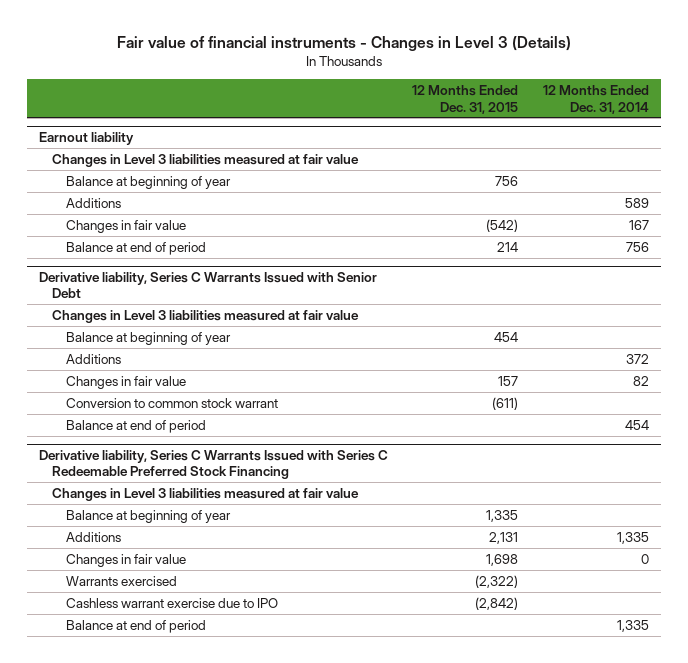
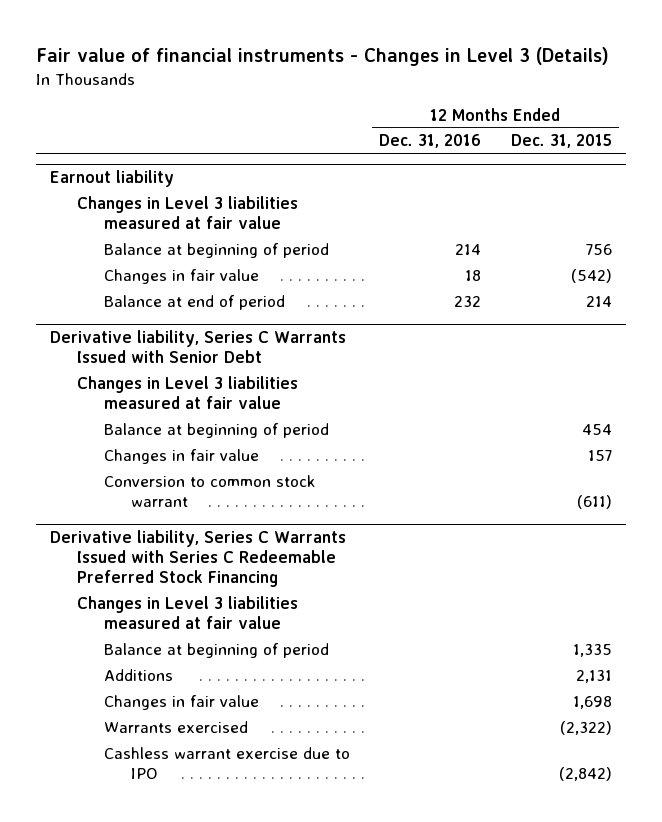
- | 12 Months Ended Dec. 31, 2015 | 12 Months Ended Dec. 31, 2014
+ | 12 Months Ended Dec. 31, 2016 | 12 Months Ended Dec. 31, 2015
@ Earnout liability
- Balance at beginning of year | 756 |
- Additions | | 589
+ Balance at beginning of period | 214 | 756
@ Derivative liability, Series C Warrants Issued with Senior Debt
- Balance at beginning of year | 454 |
- Additions | | 372
+ Balance at beginning of period | | 454
- Balance at end of period | | 454
@ Derivative liability, Series C Warrants Issued with Series C Redeemable Preferred Stock Financing
- Balance at beginning of year | 1,335 |
+ Balance at beginning of period | | 1,335
- Balance at end of period | | 1,335

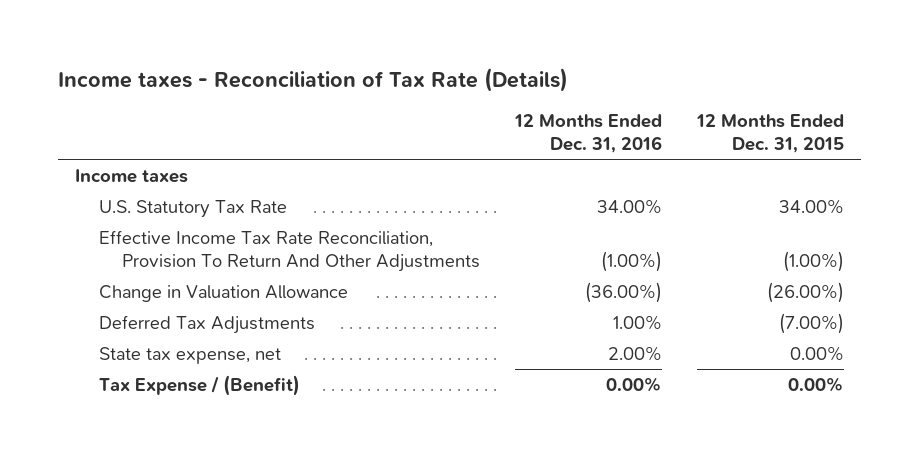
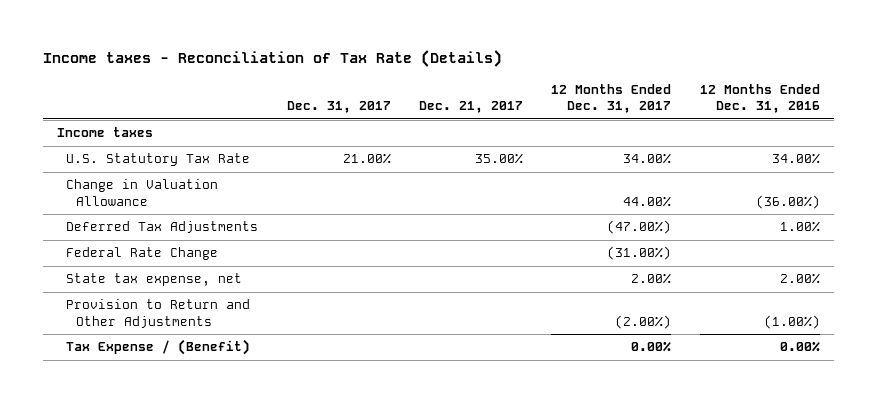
- | 12 Months Ended Dec. 31, 2016 | 12 Months Ended Dec. 31, 2015
+ | Dec. 31, 2017 | Dec. 21, 2017 | 12 Months Ended Dec. 31, 2017 | 12 Months Ended Dec. 31, 2016
- Effective Income Tax Rate Reconciliation, Provision To Return And Other Adjustments | (1.00%) | (1.00%)
+ Federal Rate Change | | | (31.00%) |
+ Provision to Return and Other Adjustments | | | (2.00%) | (1.00%)

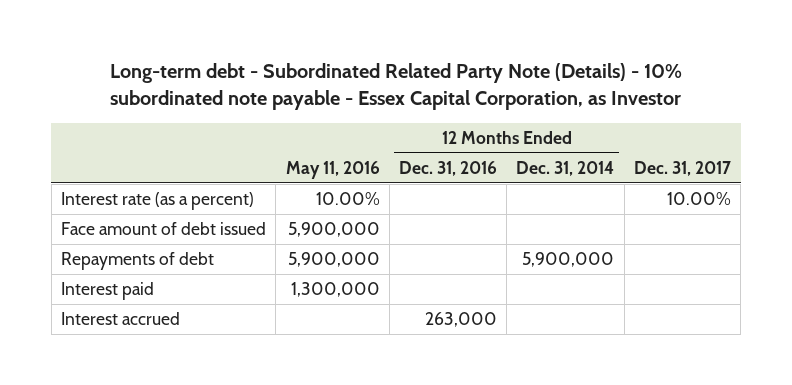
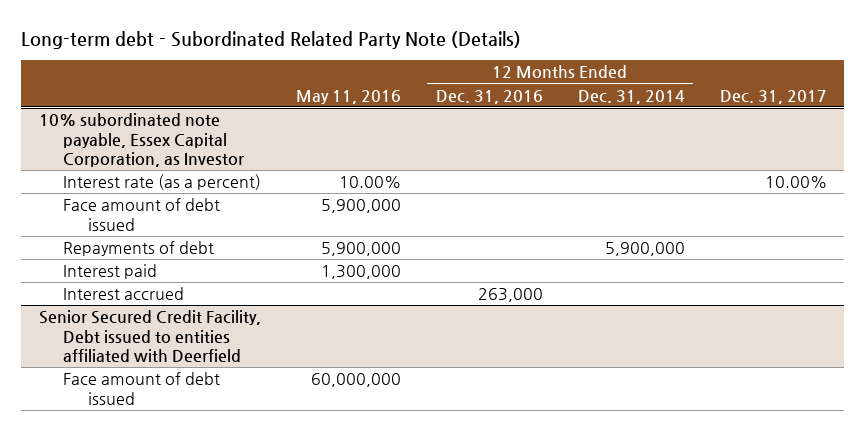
- Long-term debt - Subordinated Related Party Note (Details) - 10% subordinated note payable - Essex Capital Corporation, as Investor
+ Long-term debt - Subordinated Related Party Note (Details)
+ 10% subordinated note payable, Essex Capital Corporation, as Investor
+ Senior Secured Credit Facility, Debt issued to entities affiliated with Deerfield
+ Face amount of debt issued | 60,000,000 | | |

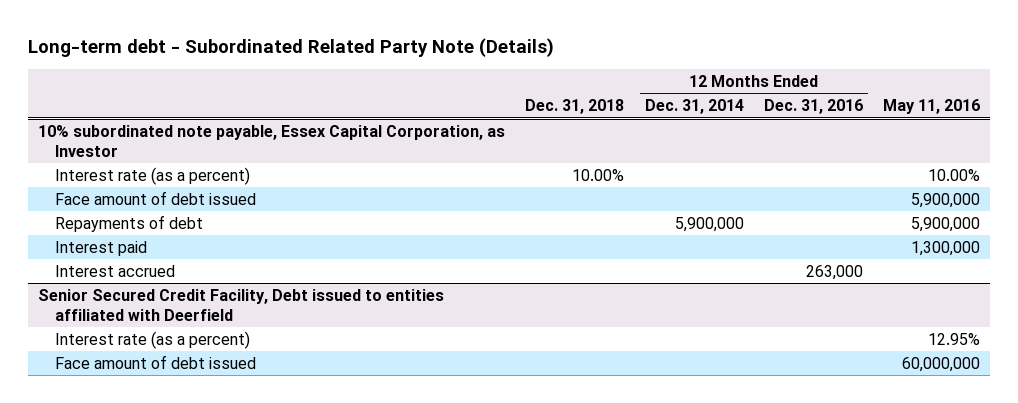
- | May 11, 2016 | 12 Months Ended Dec. 31, 2016 | 12 Months Ended Dec. 31, 2014 | Dec. 31, 2017
+ | Dec. 31, 2018 | 12 Months Ended Dec. 31, 2014 | 12 Months Ended Dec. 31, 2016 | May 11, 2016
@ Senior Secured Credit Facility, Debt issued to entities affiliated with Deerfield
+ Interest rate (as a percent) | | | | 12.95%

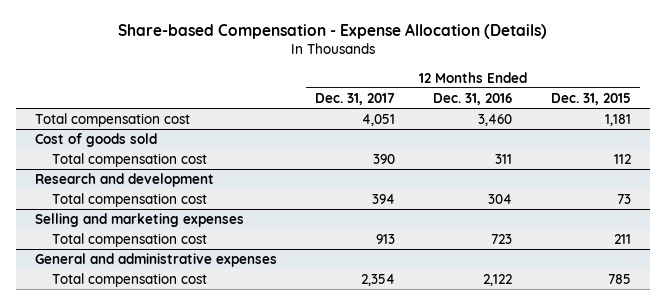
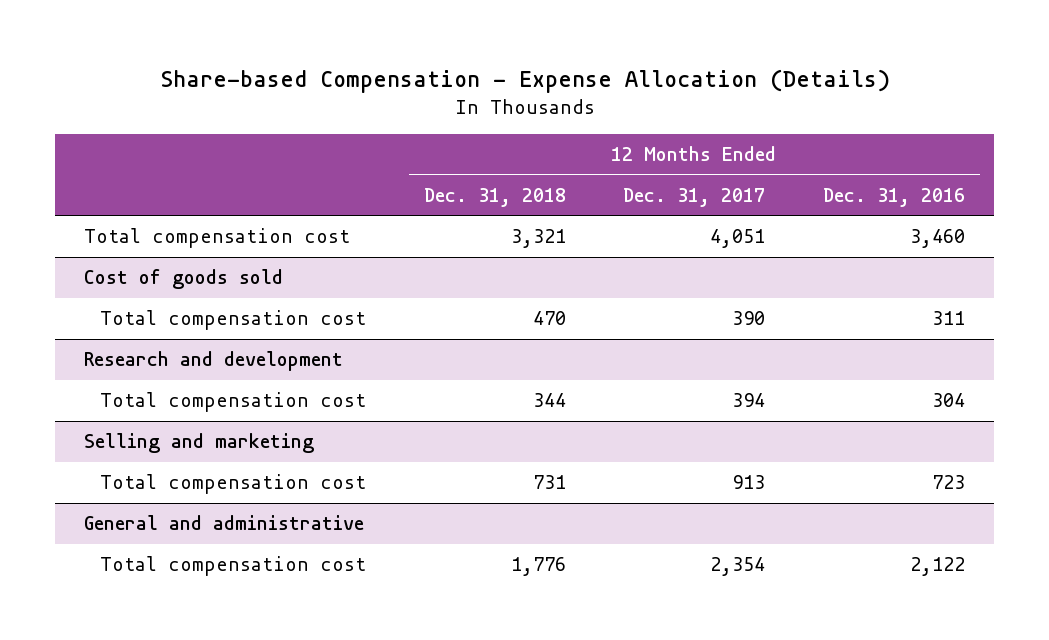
- | 12 Months Ended Dec. 31, 2017 | 12 Months Ended Dec. 31, 2016 | 12 Months Ended Dec. 31, 2015
+ | 12 Months Ended Dec. 31, 2018 | 12 Months Ended Dec. 31, 2017 | 12 Months Ended Dec. 31, 2016
- Selling and marketing expenses
+ Selling and marketing
- General and administrative expenses
+ General and administrative

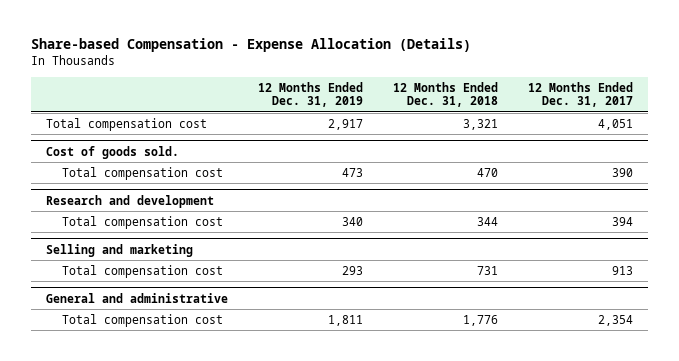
- | 12 Months Ended Dec. 31, 2018 | 12 Months Ended Dec. 31, 2017 | 12 Months Ended Dec. 31, 2016
+ | 12 Months Ended Dec. 31, 2019 | 12 Months Ended Dec. 31, 2018 | 12 Months Ended Dec. 31, 2017
- Cost of goods sold
+ Cost of goods sold.

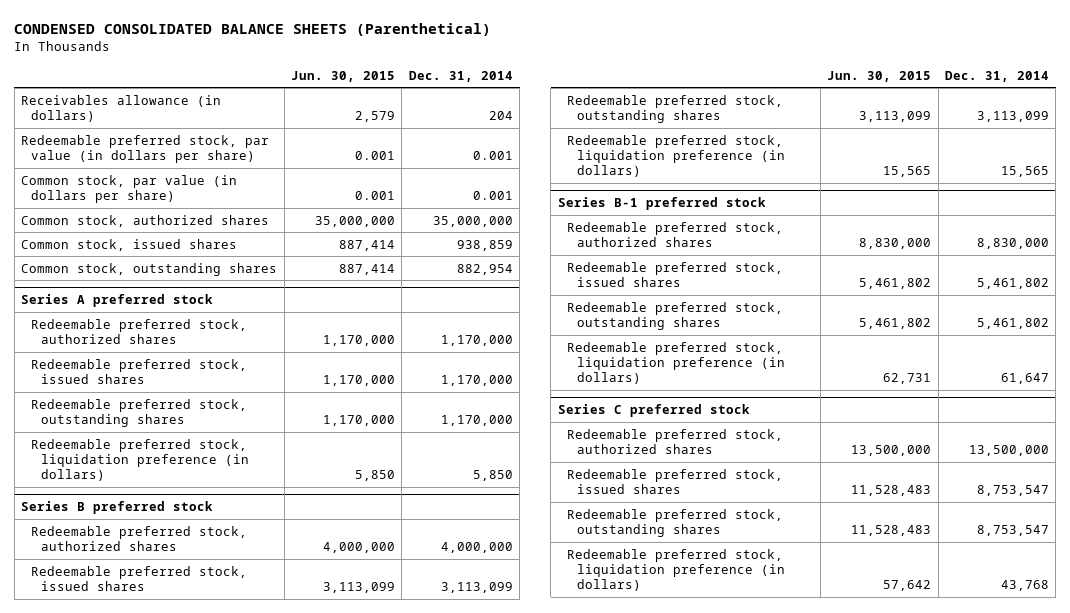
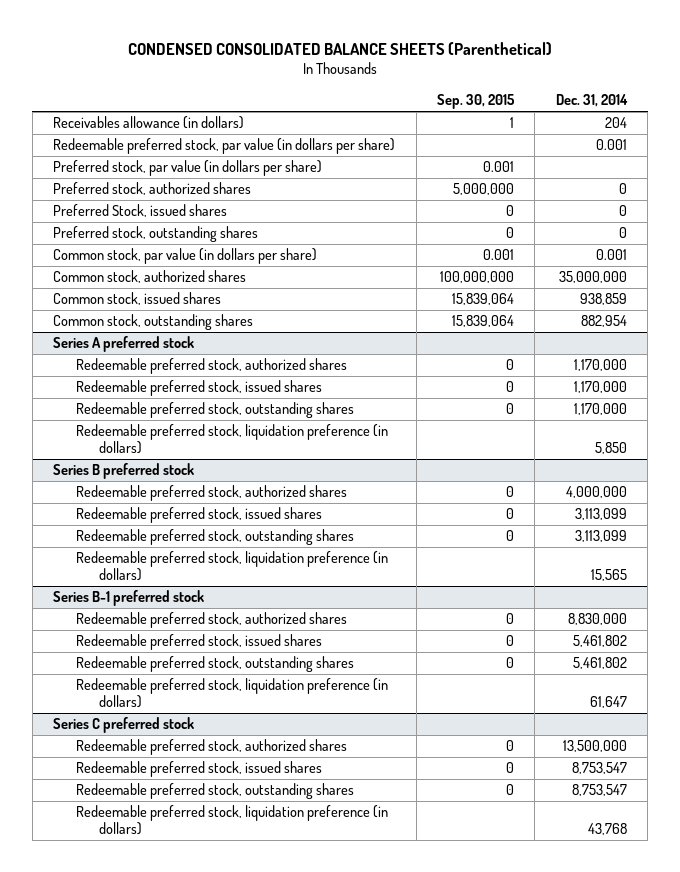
- | Jun. 30, 2015 | Dec. 31, 2014
+ | Sep. 30, 2015 | Dec. 31, 2014
+ Preferred stock, par value (in dollars per share) | 0.001 |
+ Preferred stock, authorized shares | 5,000,000 | 0
+ Preferred Stock, issued shares | 0 | 0
+ Preferred stock, outstanding shares | 0 | 0

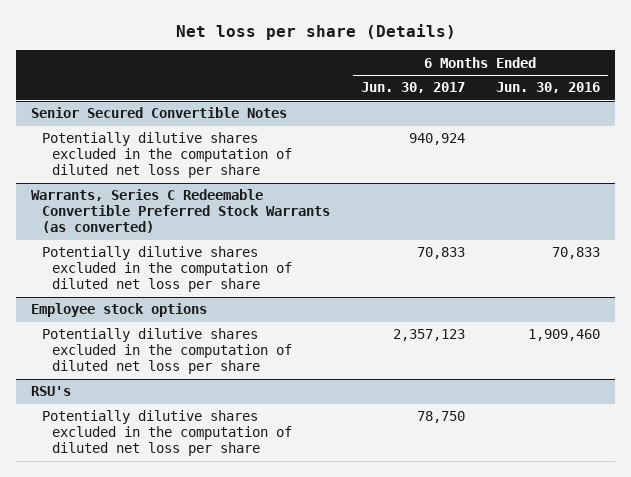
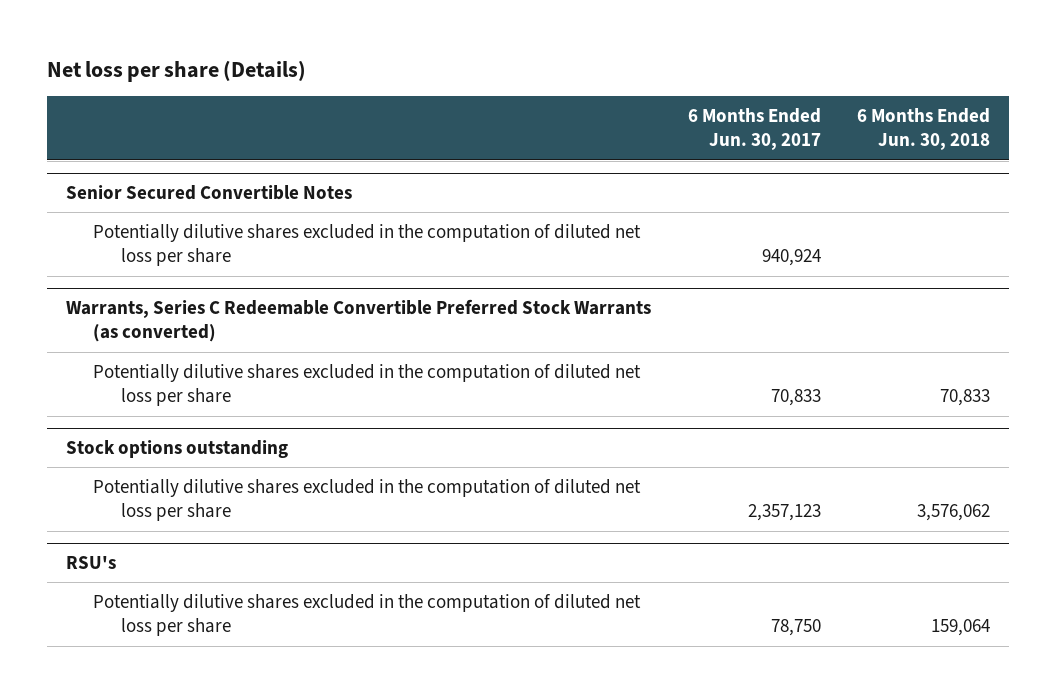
- | 6 Months Ended Jun. 30, 2017 | 6 Months Ended Jun. 30, 2016
+ | 6 Months Ended Jun. 30, 2017 | 6 Months Ended Jun. 30, 2018
- Employee stock options
+ Stock options outstanding

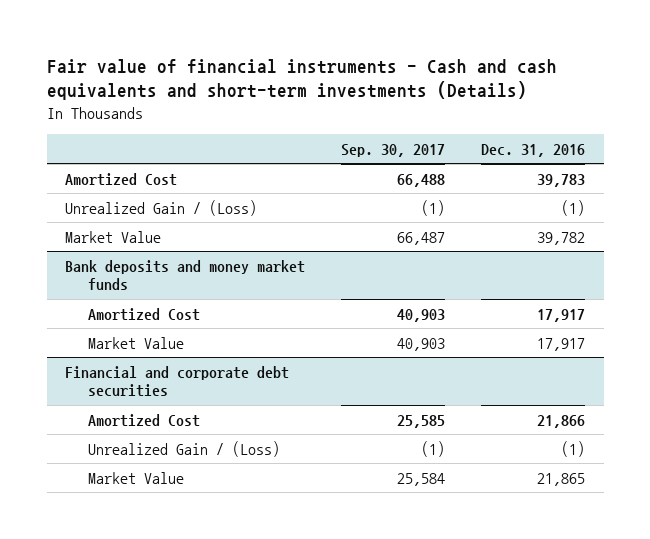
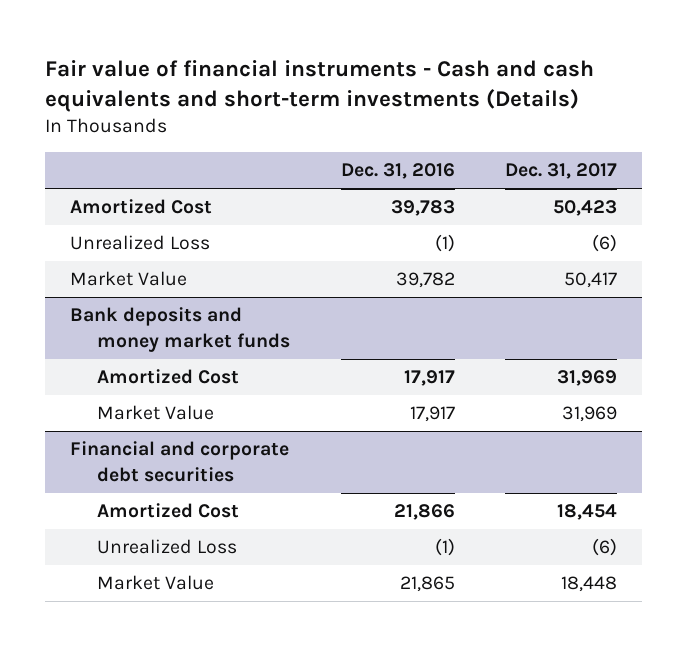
- | Sep. 30, 2017 | Dec. 31, 2016
+ | Dec. 31, 2016 | Dec. 31, 2017
- Unrealized Gain / (Loss) | (1) | (1)
+ Unrealized Loss | (1) | (6)
@ Financial and corporate debt securities
- Unrealized Gain / (Loss) | (1) | (1)
+ Unrealized Loss | (1) | (6)

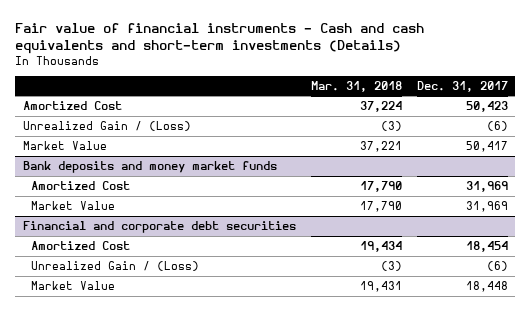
- | Dec. 31, 2016 | Dec. 31, 2017
+ | Mar. 31, 2018 | Dec. 31, 2017
- Unrealized Loss | (1) | (6)
+ Unrealized Gain / (Loss) | (3) | (6)
@ Financial and corporate debt securities
- Unrealized Loss | (1) | (6)
+ Unrealized Gain / (Loss) | (3) | (6)

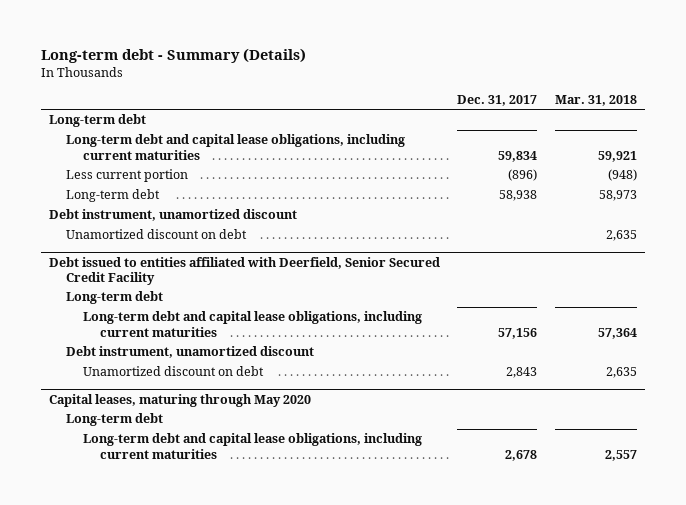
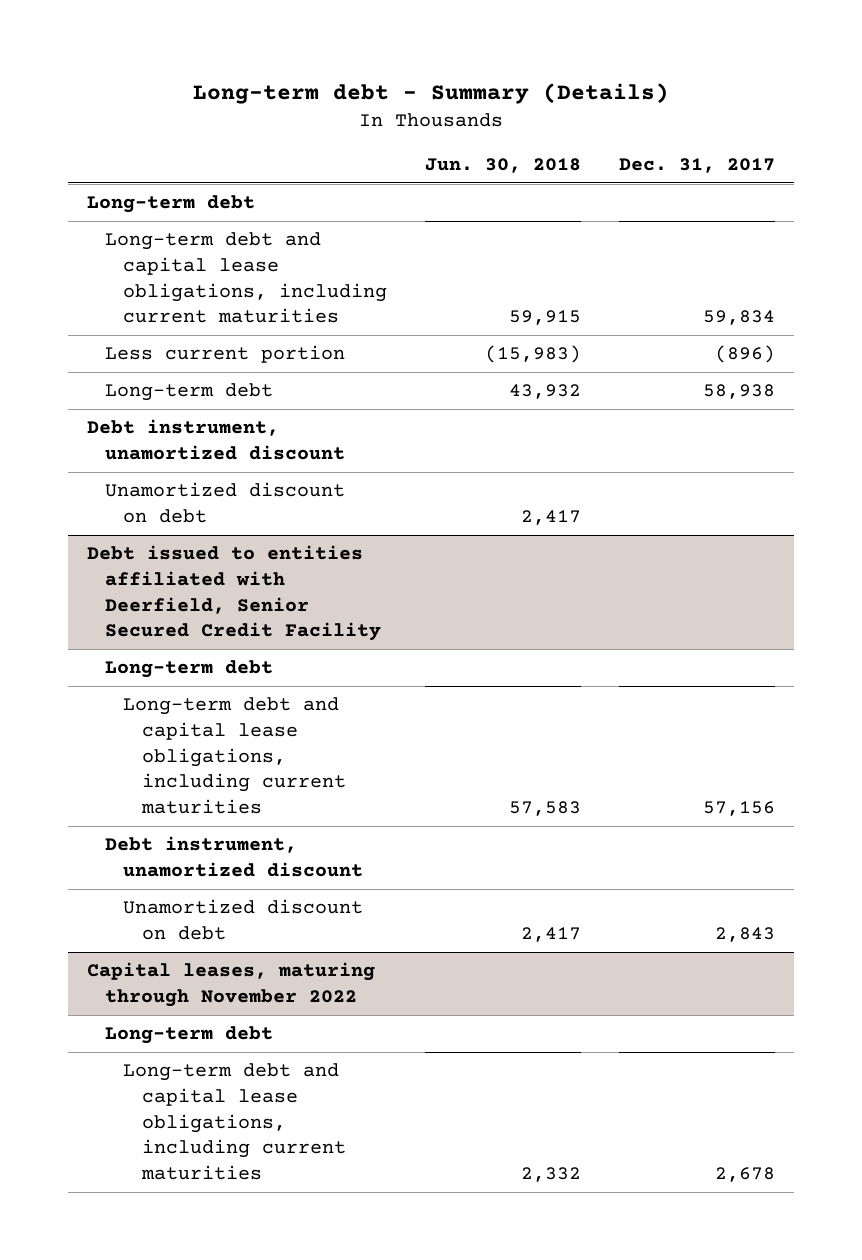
- | Dec. 31, 2017 | Mar. 31, 2018
+ | Jun. 30, 2018 | Dec. 31, 2017
- Capital leases, maturing through May 2020
+ Capital leases, maturing through November 2022

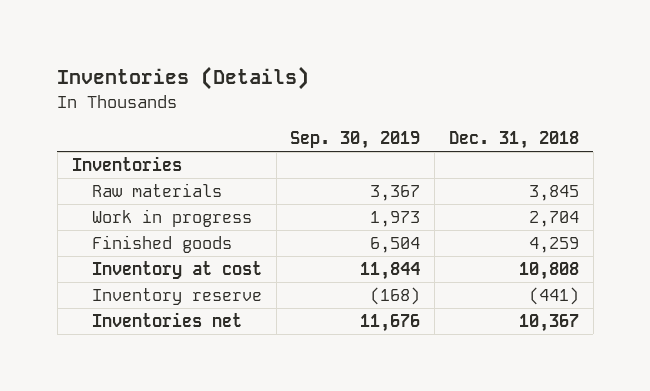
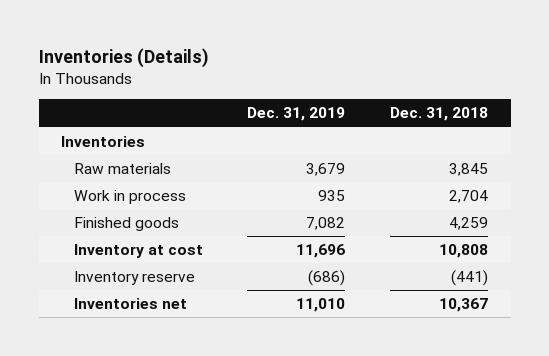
- | Sep. 30, 2019 | Dec. 31, 2018
+ | Dec. 31, 2019 | Dec. 31, 2018
- Work in progress | 1,973 | 2,704
+ Work in process | 935 | 2,704

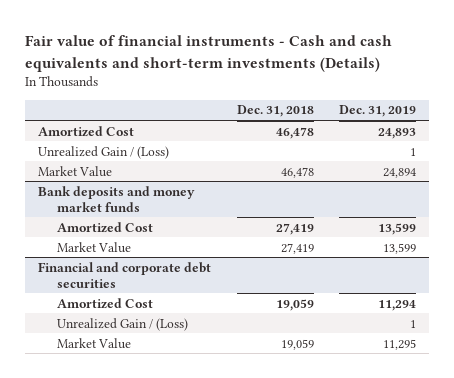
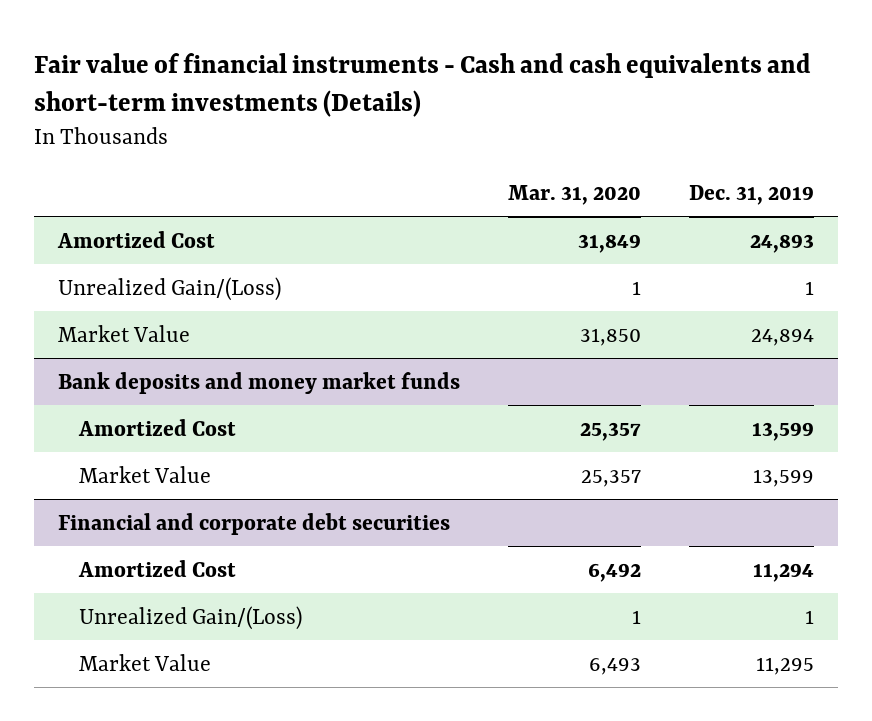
- | Dec. 31, 2018 | Dec. 31, 2019
+ | Mar. 31, 2020 | Dec. 31, 2019
- Unrealized Gain / (Loss) | | 1
+ Unrealized Gain/(Loss) | 1 | 1
@ Financial and corporate debt securities
- Unrealized Gain / (Loss) | | 1
+ Unrealized Gain/(Loss) | 1 | 1

